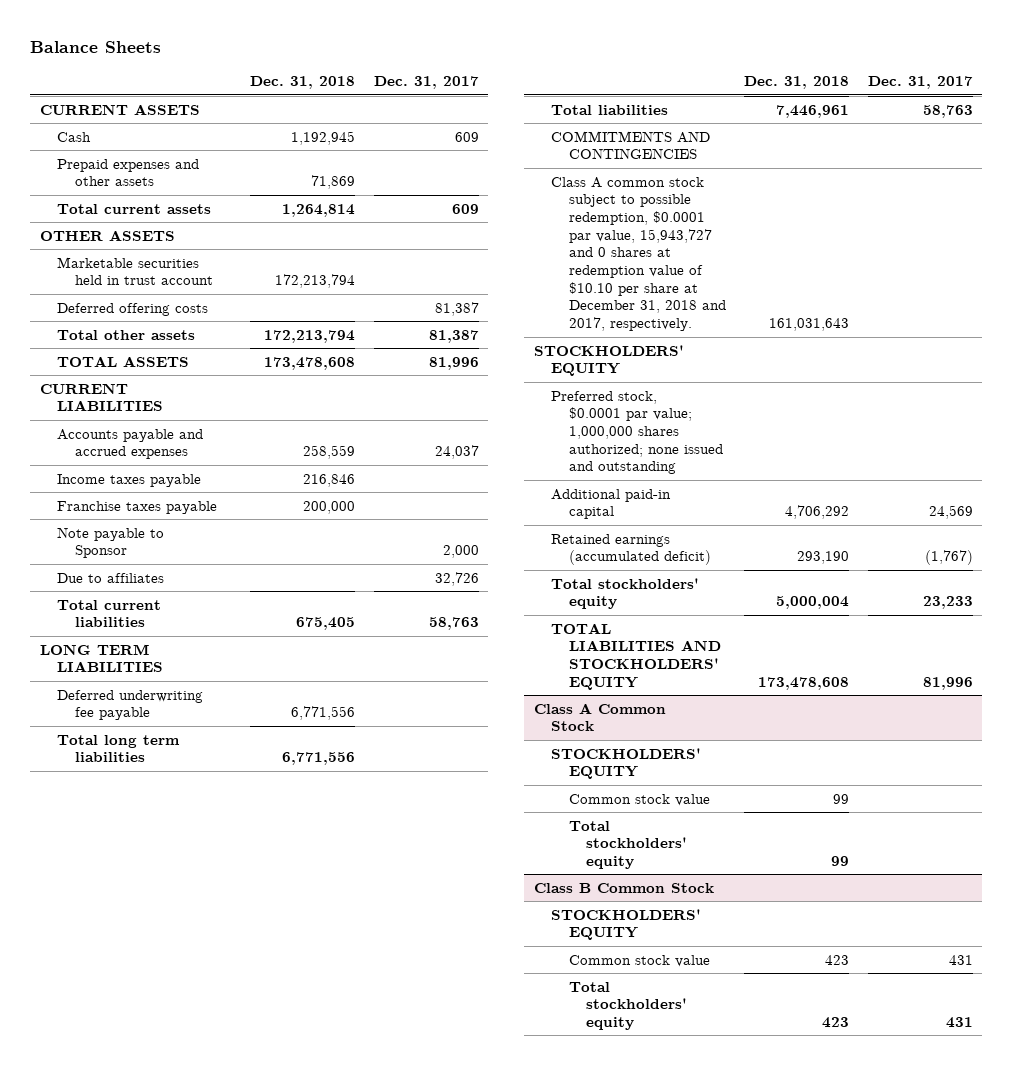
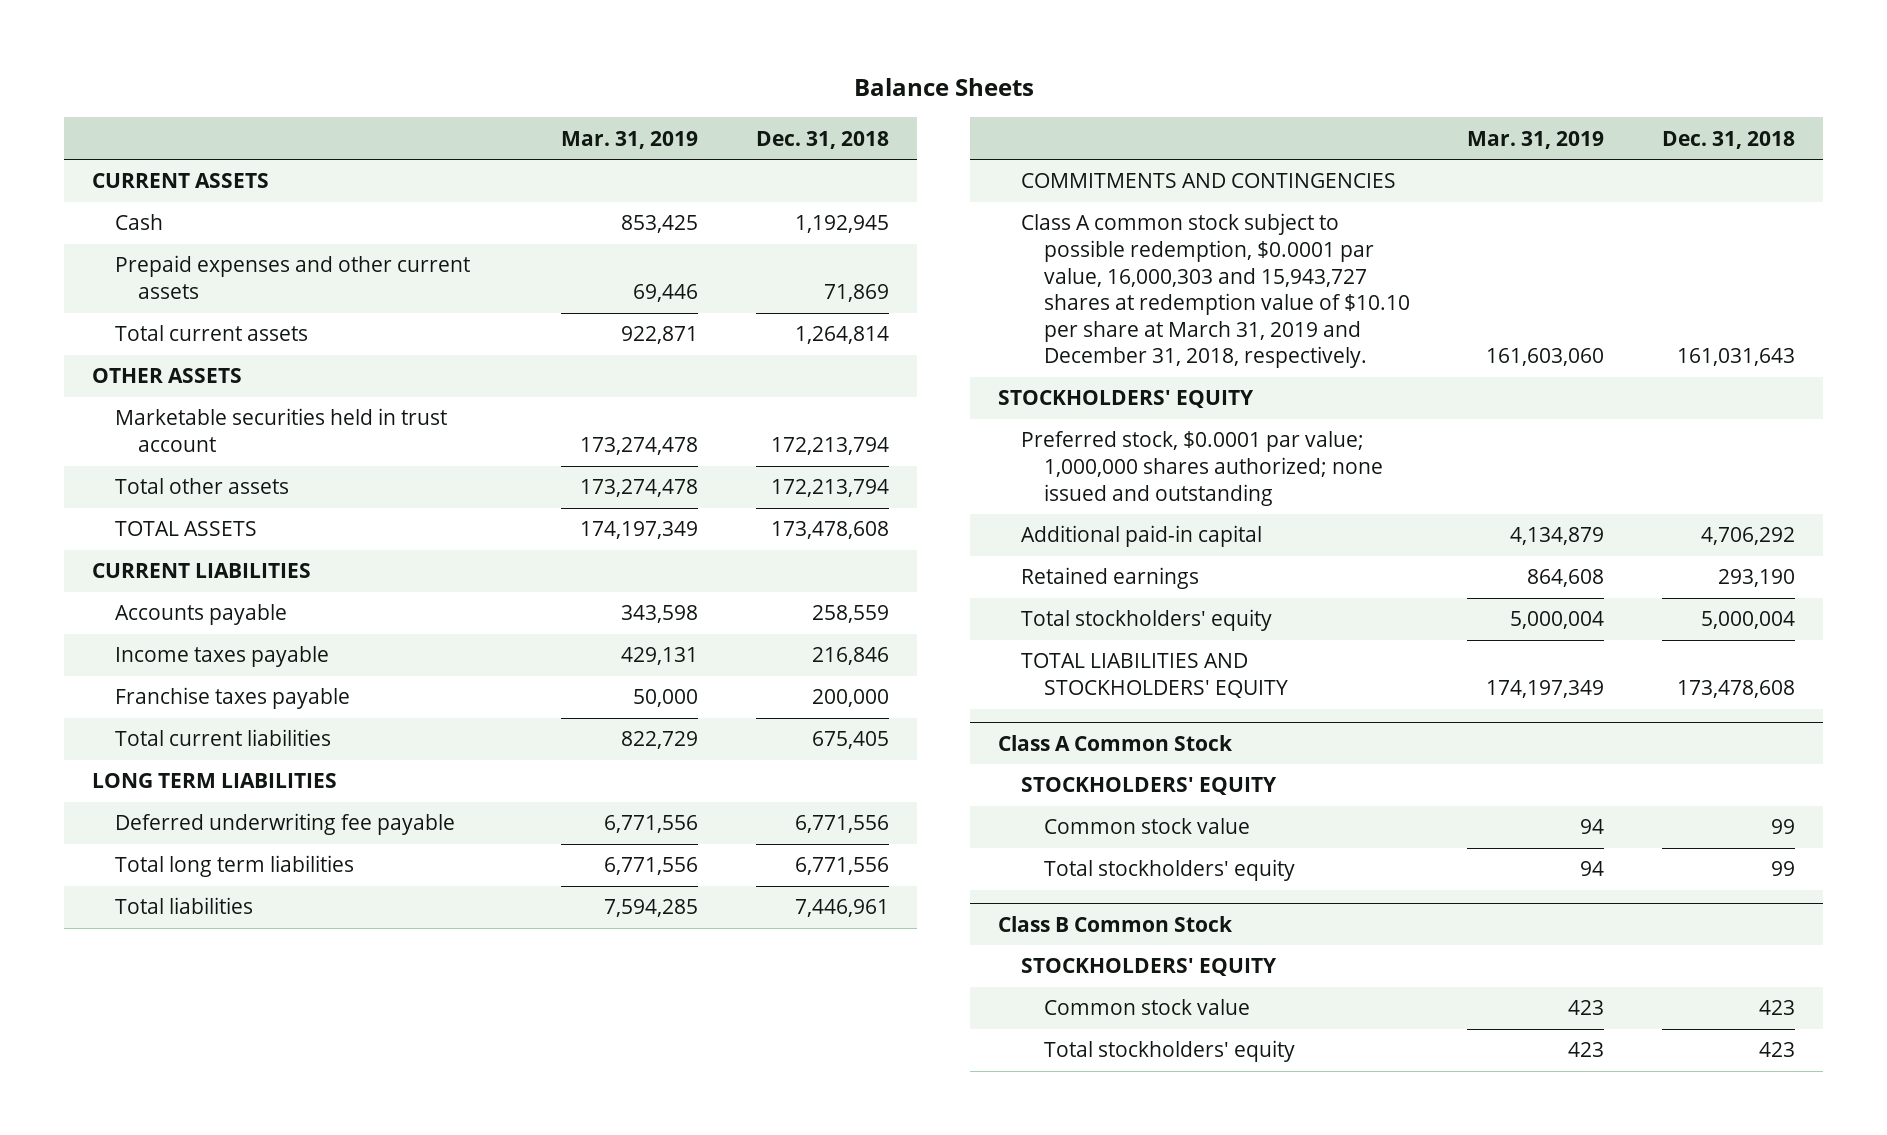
- | Dec. 31, 2018 | Dec. 31, 2017
+ | Mar. 31, 2019 | Dec. 31, 2018
- Prepaid expenses and other assets | 71,869 |
+ Prepaid expenses and other current assets | 69,446 | 71,869
- Deferred offering costs | | 81,387
- Accounts payable and accrued expenses | 258,559 | 24,037
+ Accounts payable | 343,598 | 258,559
- Note payable to Sponsor | | 2,000
- Due to affiliates | | 32,726
- Class A common stock subject to possible redemption, $0.0001 par value, 15,943,727 and 0 shares at redemption value of $10.10 per share at December 31, 2018 and 2017, respectively. | 161,031,643 |
+ Class A common stock subject to possible redemption, $0.0001 par value, 16,000,303 and 15,943,727 shares at redemption value of $10.10 per share at March 31, 2019 and December 31, 2018, respectively. | 161,603,060 | 161,031,643
- Retained earnings (accumulated deficit) | 293,190 | (1,767)
+ Retained earnings | 864,608 | 293,190

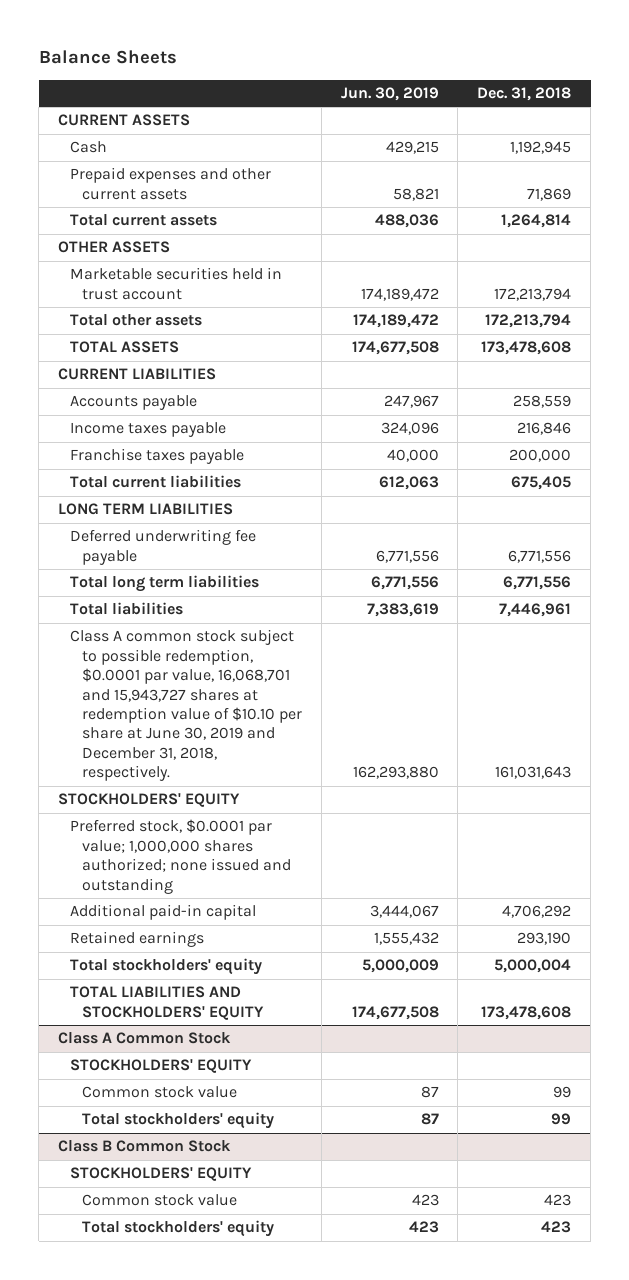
- | Mar. 31, 2019 | Dec. 31, 2018
+ | Jun. 30, 2019 | Dec. 31, 2018
- COMMITMENTS AND CONTINGENCIES
- Class A common stock subject to possible redemption, $0.0001 par value, 16,000,303 and 15,943,727 shares at redemption value of $10.10 per share at March 31, 2019 and December 31, 2018, respectively. | 161,603,060 | 161,031,643
+ Class A common stock subject to possible redemption, $0.0001 par value, 16,068,701 and 15,943,727 shares at redemption value of $10.10 per share at June 30, 2019 and December 31, 2018, respectively. | 162,293,880 | 161,031,643

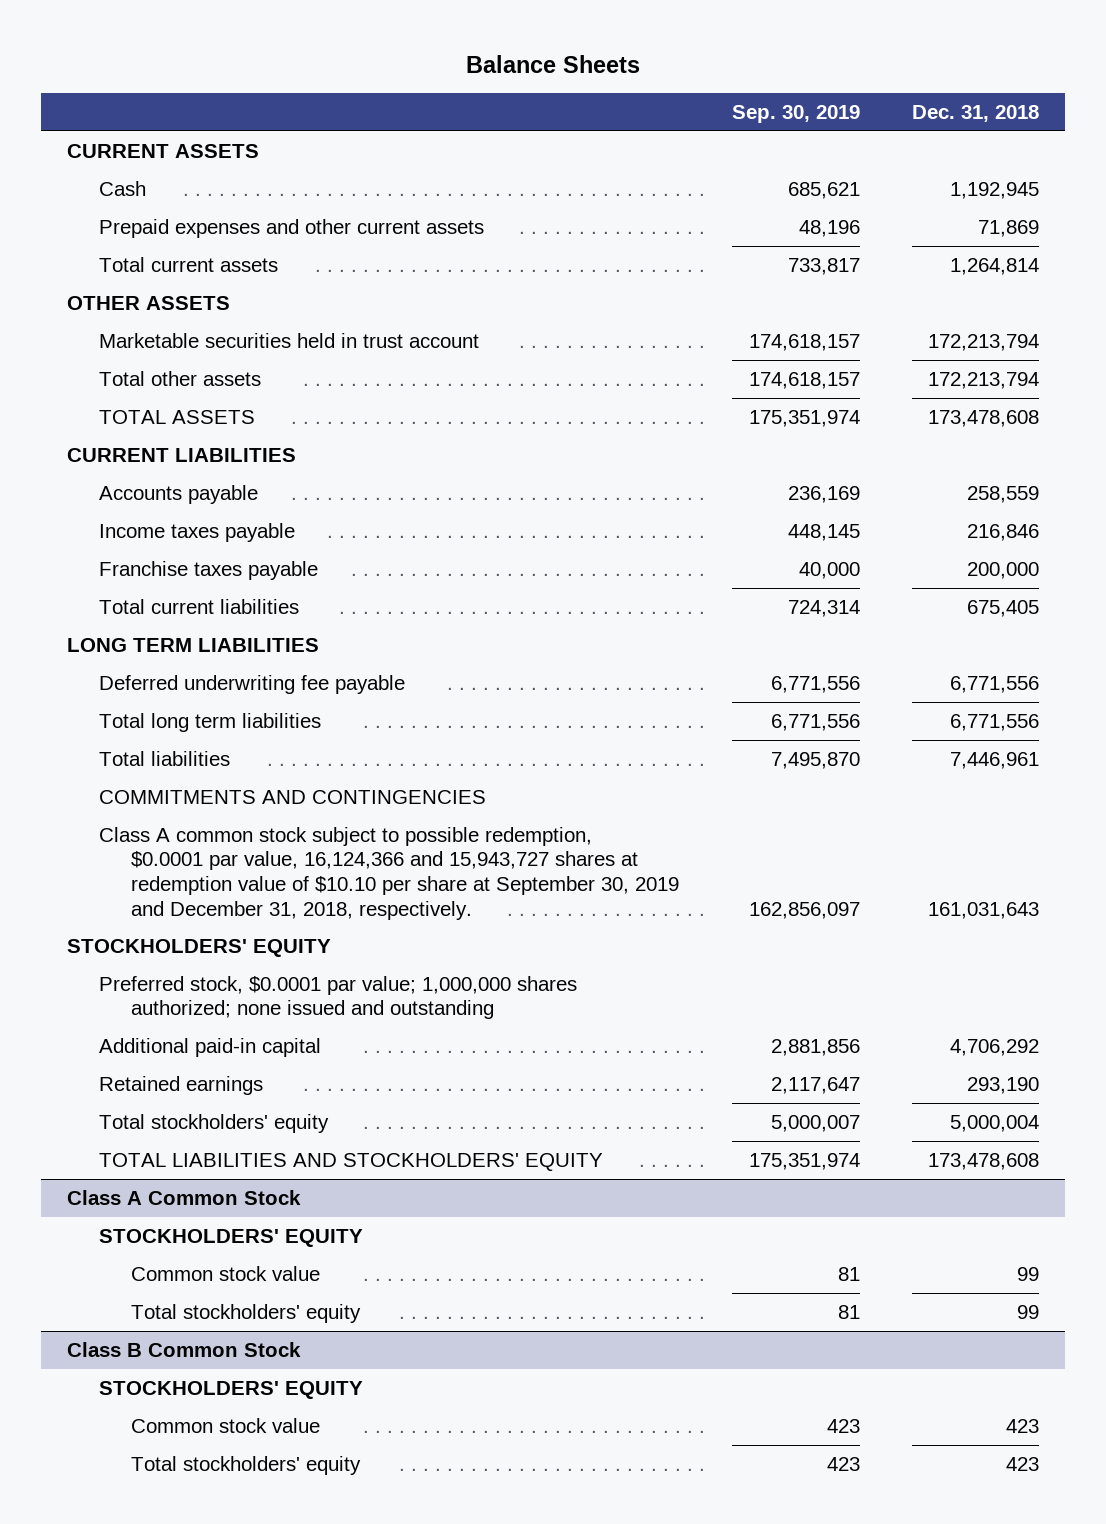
- | Jun. 30, 2019 | Dec. 31, 2018
+ | Sep. 30, 2019 | Dec. 31, 2018
- Class A common stock subject to possible redemption, $0.0001 par value, 16,068,701 and 15,943,727 shares at redemption value of $10.10 per share at June 30, 2019 and December 31, 2018, respectively. | 162,293,880 | 161,031,643
+ COMMITMENTS AND CONTINGENCIES
+ Class A common stock subject to possible redemption, $0.0001 par value, 16,124,366 and 15,943,727 shares at redemption value of $10.10 per share at September 30, 2019 and December 31, 2018, respectively. | 162,856,097 | 161,031,643

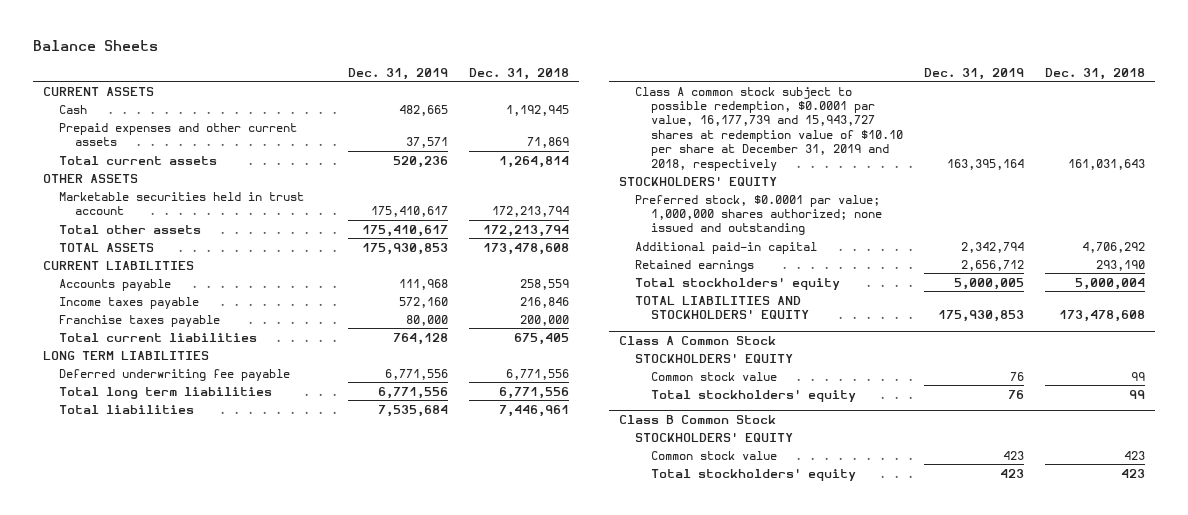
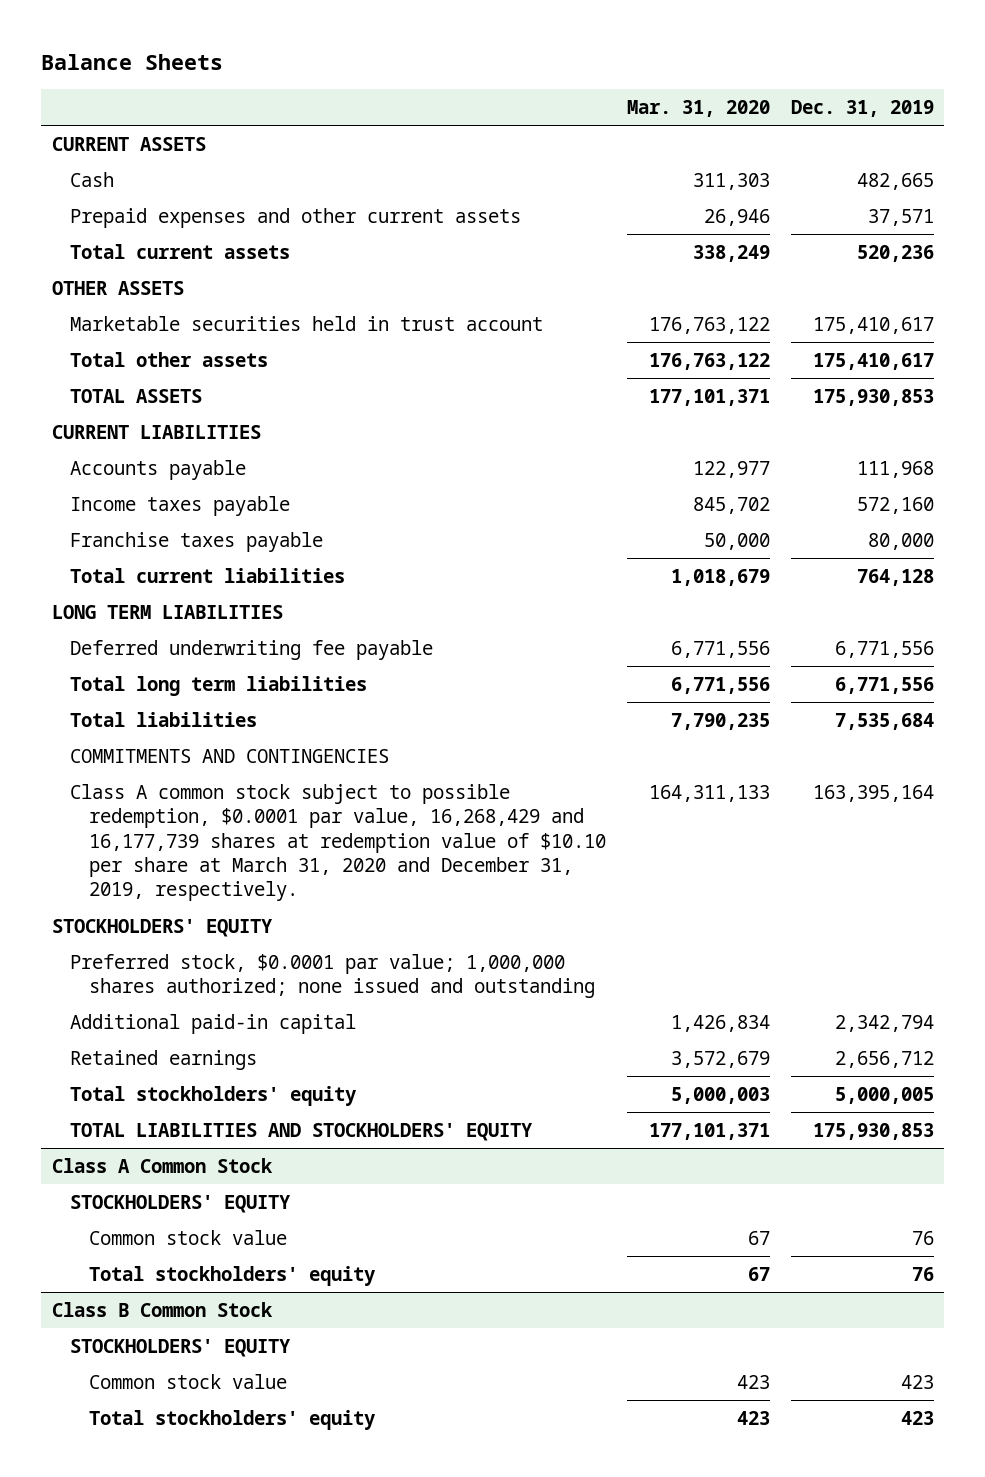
- | Dec. 31, 2019 | Dec. 31, 2018
+ | Mar. 31, 2020 | Dec. 31, 2019
- Class A common stock subject to possible redemption, $0.0001 par value, 16,177,739 and 15,943,727 shares at redemption value of $10.10 per share at December 31, 2019 and 2018, respectively | 163,395,164 | 161,031,643
+ COMMITMENTS AND CONTINGENCIES
+ Class A common stock subject to possible redemption, $0.0001 par value, 16,268,429 and 16,177,739 shares at redemption value of $10.10 per share at March 31, 2020 and December 31, 2019, respectively. | 164,311,133 | 163,395,164

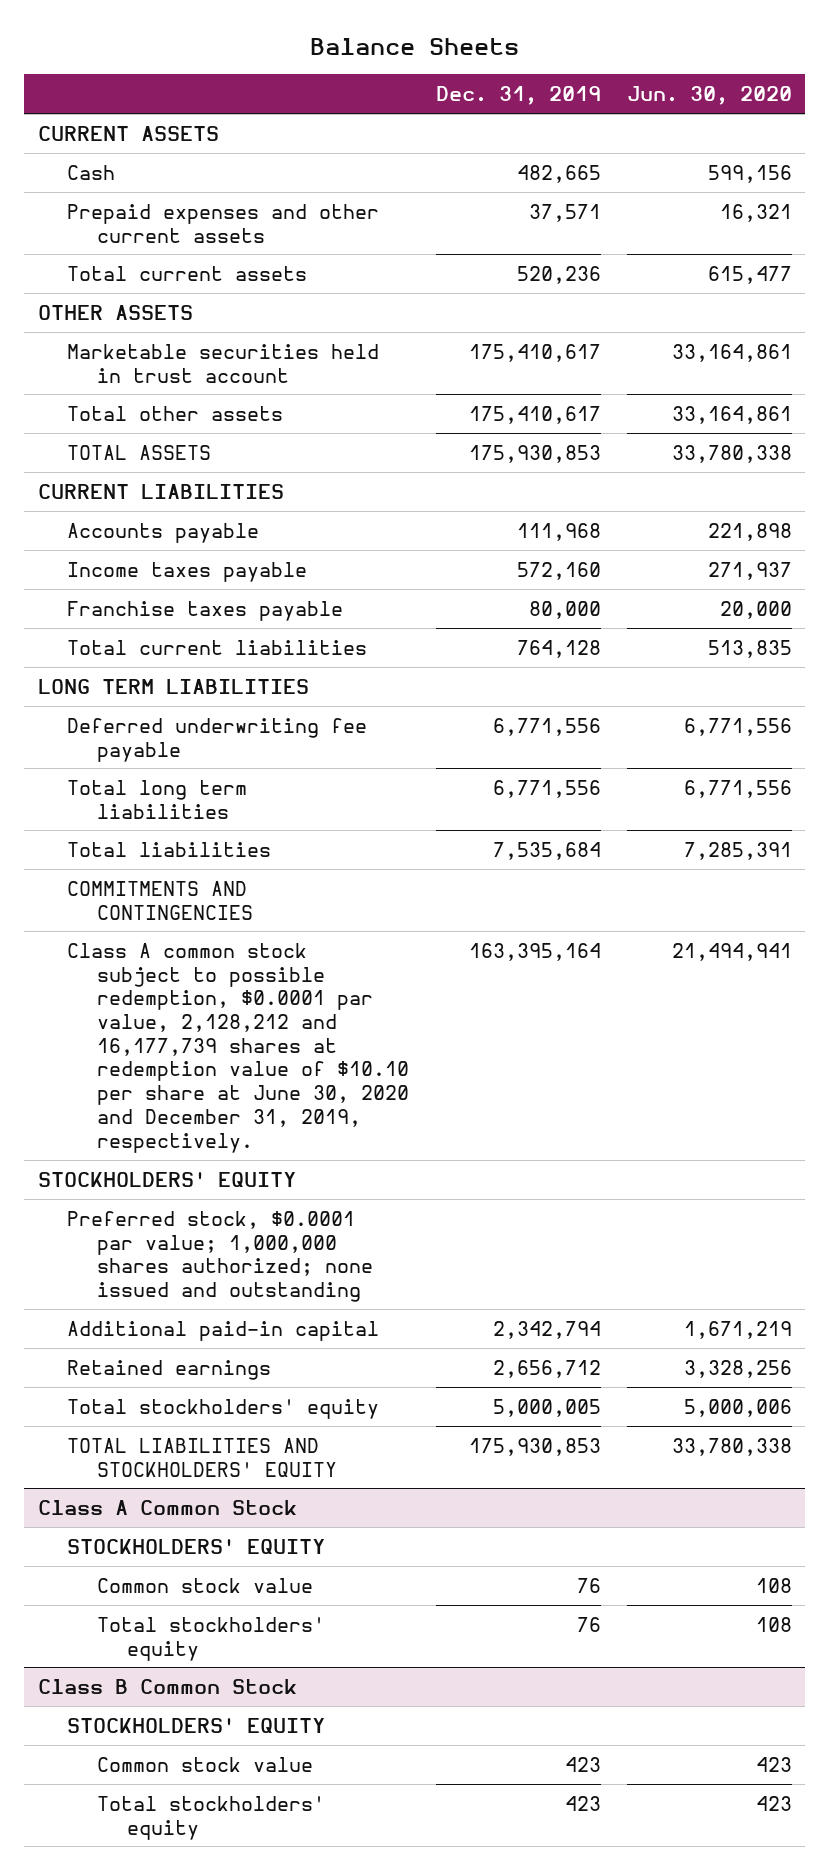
- | Mar. 31, 2020 | Dec. 31, 2019
+ | Dec. 31, 2019 | Jun. 30, 2020
- Class A common stock subject to possible redemption, $0.0001 par value, 16,268,429 and 16,177,739 shares at redemption value of $10.10 per share at March 31, 2020 and December 31, 2019, respectively. | 164,311,133 | 163,395,164
+ Class A common stock subject to possible redemption, $0.0001 par value, 2,128,212 and 16,177,739 shares at redemption value of $10.10 per share at June 30, 2020 and December 31, 2019, respectively. | 163,395,164 | 21,494,941

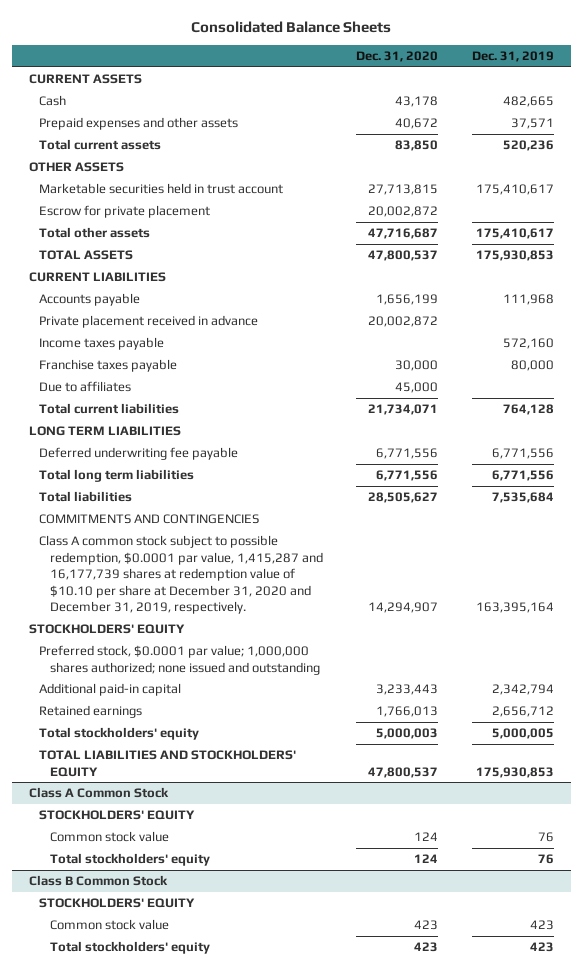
- Balance Sheets
+ Consolidated Balance Sheets
- | Dec. 31, 2019 | Jun. 30, 2020
+ | Dec. 31, 2020 | Dec. 31, 2019
- Prepaid expenses and other current assets | 37,571 | 16,321
+ Prepaid expenses and other assets | 40,672 | 37,571
+ Escrow for private placement | 20,002,872 |
+ Private placement received in advance | 20,002,872 |
+ Due to affiliates | 45,000 |
- Class A common stock subject to possible redemption, $0.0001 par value, 2,128,212 and 16,177,739 shares at redemption value of $10.10 per share at June 30, 2020 and December 31, 2019, respectively. | 163,395,164 | 21,494,941
+ Class A common stock subject to possible redemption, $0.0001 par value, 1,415,287 and 16,177,739 shares at redemption value of $10.10 per share at December 31, 2020 and December 31, 2019, respectively. | 14,294,907 | 163,395,164

